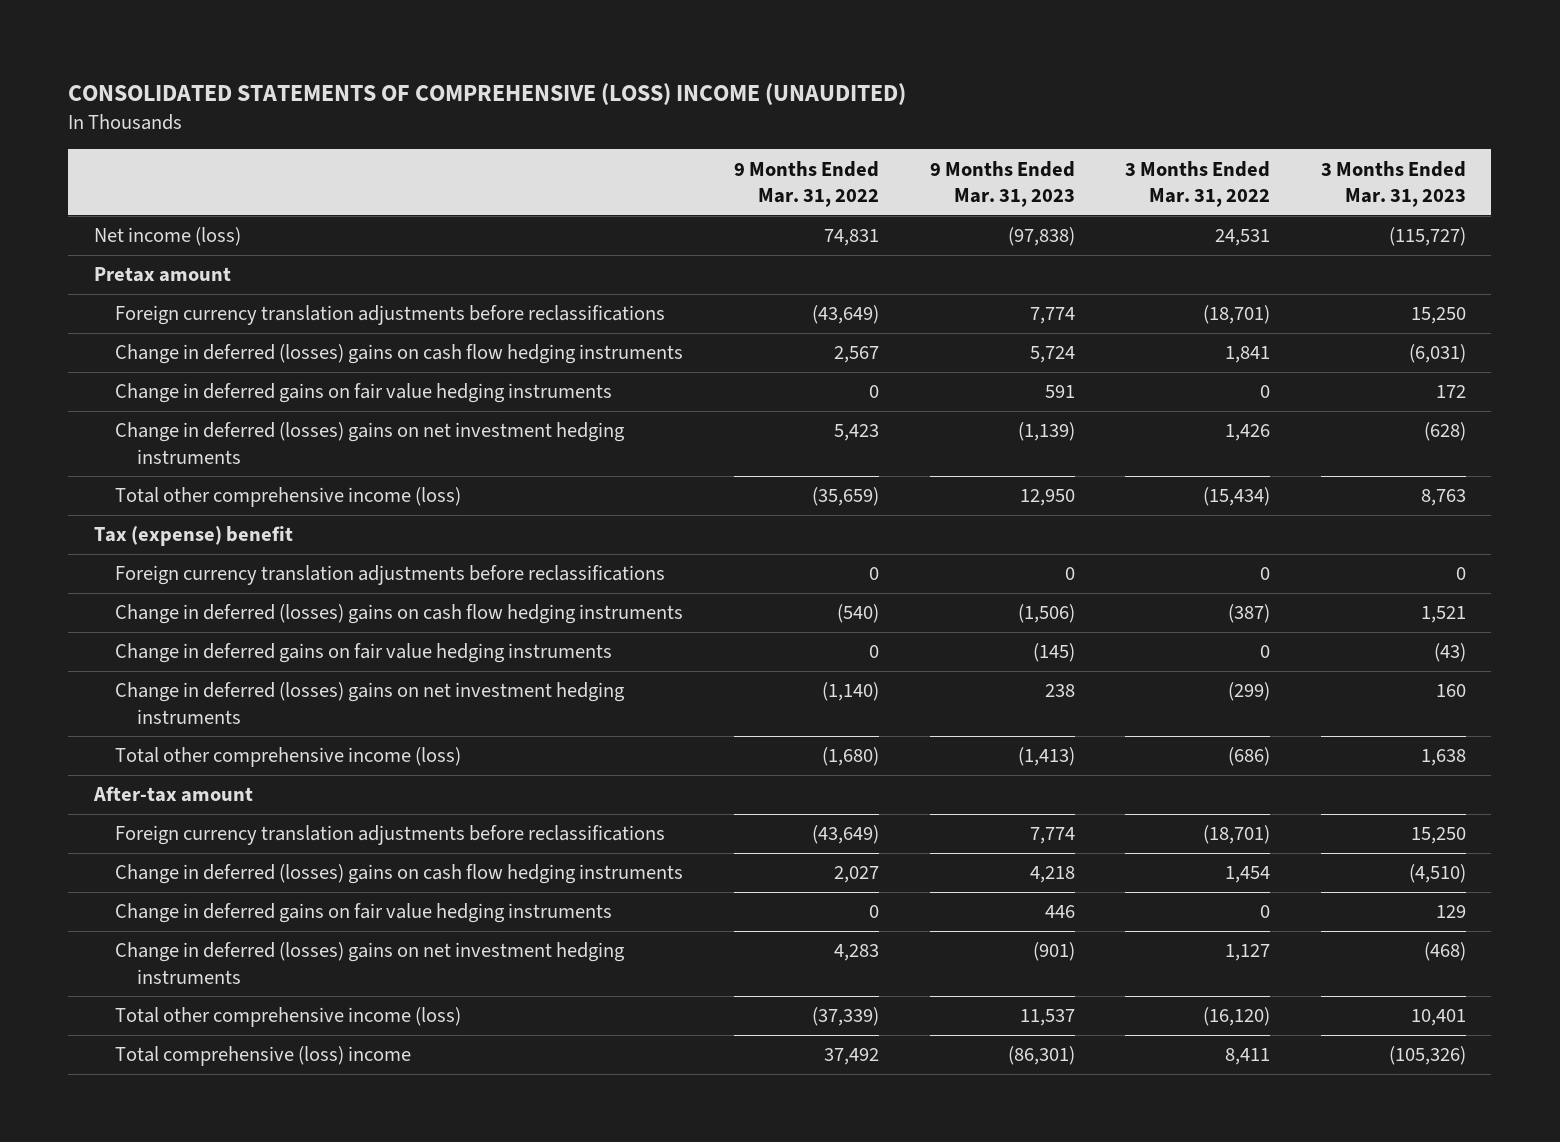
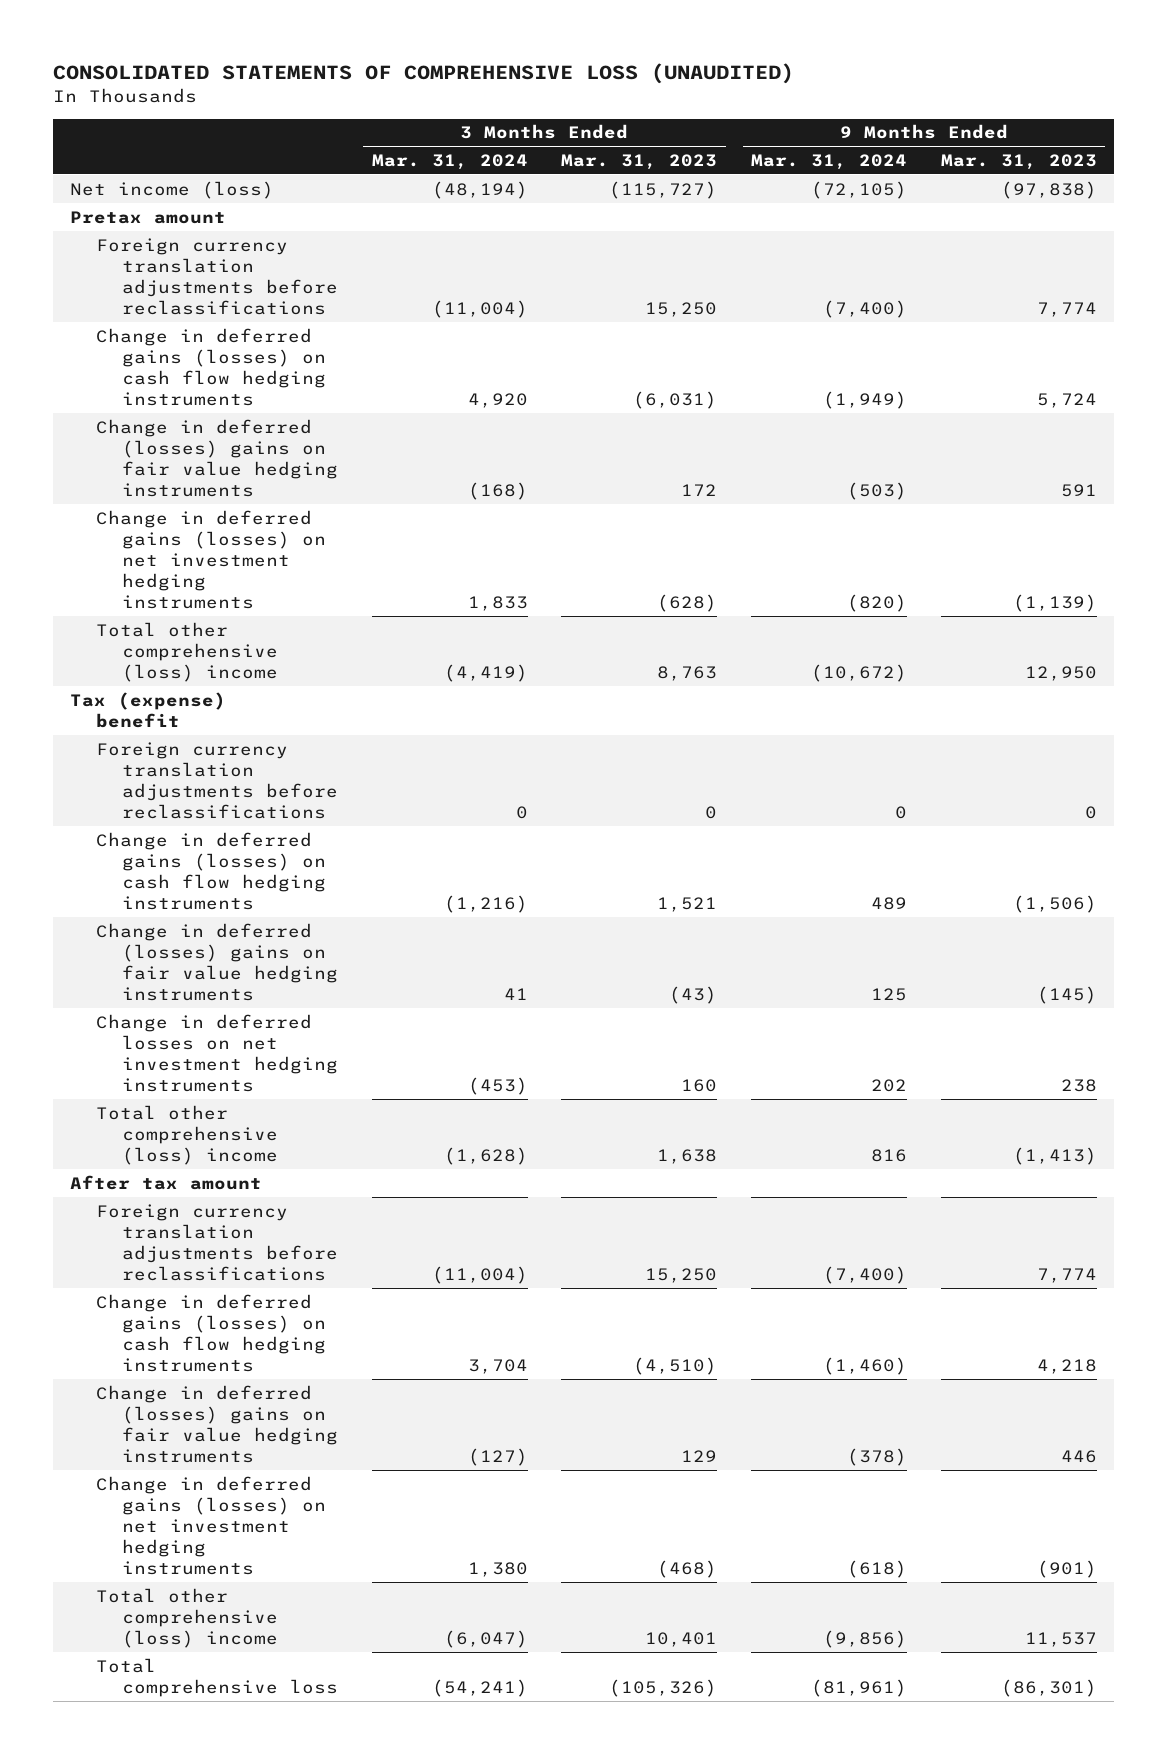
- CONSOLIDATED STATEMENTS OF COMPREHENSIVE (LOSS) INCOME (UNAUDITED)
+ CONSOLIDATED STATEMENTS OF COMPREHENSIVE LOSS (UNAUDITED)
- | 9 Months Ended Mar. 31, 2022 | 9 Months Ended Mar. 31, 2023 | 3 Months Ended Mar. 31, 2022 | 3 Months Ended Mar. 31, 2023
+ | 3 Months Ended Mar. 31, 2024 | 3 Months Ended Mar. 31, 2023 | 9 Months Ended Mar. 31, 2024 | 9 Months Ended Mar. 31, 2023
- Change in deferred (losses) gains on cash flow hedging instruments | 2,567 | 5,724 | 1,841 | (6,031)
- Change in deferred gains on fair value hedging instruments | 0 | 591 | 0 | 172
- Change in deferred (losses) gains on net investment hedging instruments | 5,423 | (1,139) | 1,426 | (628)
- Total other comprehensive income (loss) | (35,659) | 12,950 | (15,434) | 8,763
+ Change in deferred gains (losses) on cash flow hedging instruments | 4,920 | (6,031) | (1,949) | 5,724
+ Change in deferred (losses) gains on fair value hedging instruments | (168) | 172 | (503) | 591
+ Change in deferred gains (losses) on net investment hedging instruments | 1,833 | (628) | (820) | (1,139)
+ Total other comprehensive (loss) income | (4,419) | 8,763 | (10,672) | 12,950
- Change in deferred (losses) gains on cash flow hedging instruments | (540) | (1,506) | (387) | 1,521
- Change in deferred gains on fair value hedging instruments | 0 | (145) | 0 | (43)
- Change in deferred (losses) gains on net investment hedging instruments | (1,140) | 238 | (299) | 160
- Total other comprehensive income (loss) | (1,680) | (1,413) | (686) | 1,638
- After-tax amount
+ Change in deferred gains (losses) on cash flow hedging instruments | (1,216) | 1,521 | 489 | (1,506)
+ Change in deferred (losses) gains on fair value hedging instruments | 41 | (43) | 125 | (145)
+ Change in deferred losses on net investment hedging instruments | (453) | 160 | 202 | 238
+ Total other comprehensive (loss) income | (1,628) | 1,638 | 816 | (1,413)
+ After tax amount
- Change in deferred (losses) gains on cash flow hedging instruments | 2,027 | 4,218 | 1,454 | (4,510)
- Change in deferred gains on fair value hedging instruments | 0 | 446 | 0 | 129
- Change in deferred (losses) gains on net investment hedging instruments | 4,283 | (901) | 1,127 | (468)
- Total other comprehensive income (loss) | (37,339) | 11,537 | (16,120) | 10,401
- Total comprehensive (loss) income | 37,492 | (86,301) | 8,411 | (105,326)
+ Change in deferred gains (losses) on cash flow hedging instruments | 3,704 | (4,510) | (1,460) | 4,218
+ Change in deferred (losses) gains on fair value hedging instruments | (127) | 129 | (378) | 446
+ Change in deferred gains (losses) on net investment hedging instruments | 1,380 | (468) | (618) | (901)
+ Total other comprehensive (loss) income | (6,047) | 10,401 | (9,856) | 11,537
+ Total comprehensive loss | (54,241) | (105,326) | (81,961) | (86,301)

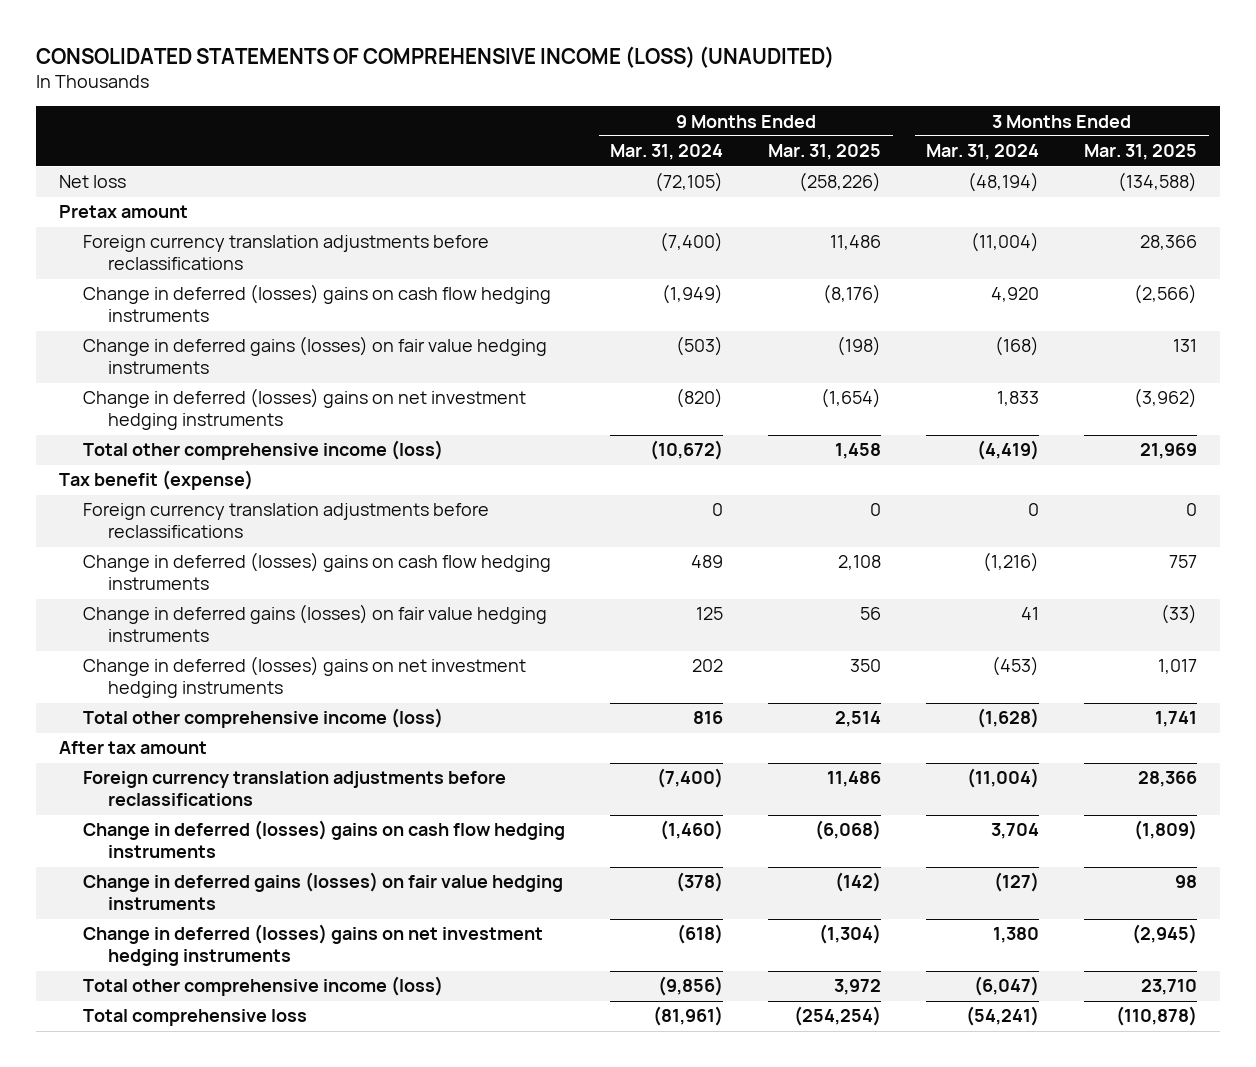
- CONSOLIDATED STATEMENTS OF COMPREHENSIVE LOSS (UNAUDITED)
+ CONSOLIDATED STATEMENTS OF COMPREHENSIVE INCOME (LOSS) (UNAUDITED)
- | 3 Months Ended Mar. 31, 2024 | 3 Months Ended Mar. 31, 2023 | 9 Months Ended Mar. 31, 2024 | 9 Months Ended Mar. 31, 2023
+ | 9 Months Ended Mar. 31, 2024 | 9 Months Ended Mar. 31, 2025 | 3 Months Ended Mar. 31, 2024 | 3 Months Ended Mar. 31, 2025
- Net income (loss) | (48,194) | (115,727) | (72,105) | (97,838)
+ Net loss | (72,105) | (258,226) | (48,194) | (134,588)
- Change in deferred gains (losses) on cash flow hedging instruments | 4,920 | (6,031) | (1,949) | 5,724
- Change in deferred (losses) gains on fair value hedging instruments | (168) | 172 | (503) | 591
- Change in deferred gains (losses) on net investment hedging instruments | 1,833 | (628) | (820) | (1,139)
- Total other comprehensive (loss) income | (4,419) | 8,763 | (10,672) | 12,950
- Tax (expense) benefit
+ Change in deferred (losses) gains on cash flow hedging instruments | (1,949) | (8,176) | 4,920 | (2,566)
+ Change in deferred gains (losses) on fair value hedging instruments | (503) | (198) | (168) | 131
+ Change in deferred (losses) gains on net investment hedging instruments | (820) | (1,654) | 1,833 | (3,962)
+ Total other comprehensive income (loss) | (10,672) | 1,458 | (4,419) | 21,969
+ Tax benefit (expense)
- Change in deferred gains (losses) on cash flow hedging instruments | (1,216) | 1,521 | 489 | (1,506)
- Change in deferred (losses) gains on fair value hedging instruments | 41 | (43) | 125 | (145)
- Change in deferred losses on net investment hedging instruments | (453) | 160 | 202 | 238
- Total other comprehensive (loss) income | (1,628) | 1,638 | 816 | (1,413)
+ Change in deferred (losses) gains on cash flow hedging instruments | 489 | 2,108 | (1,216) | 757
+ Change in deferred gains (losses) on fair value hedging instruments | 125 | 56 | 41 | (33)
+ Change in deferred (losses) gains on net investment hedging instruments | 202 | 350 | (453) | 1,017
+ Total other comprehensive income (loss) | 816 | 2,514 | (1,628) | 1,741
- Change in deferred gains (losses) on cash flow hedging instruments | 3,704 | (4,510) | (1,460) | 4,218
- Change in deferred (losses) gains on fair value hedging instruments | (127) | 129 | (378) | 446
- Change in deferred gains (losses) on net investment hedging instruments | 1,380 | (468) | (618) | (901)
- Total other comprehensive (loss) income | (6,047) | 10,401 | (9,856) | 11,537
+ Change in deferred (losses) gains on cash flow hedging instruments | (1,460) | (6,068) | 3,704 | (1,809)
+ Change in deferred gains (losses) on fair value hedging instruments | (378) | (142) | (127) | 98
+ Change in deferred (losses) gains on net investment hedging instruments | (618) | (1,304) | 1,380 | (2,945)
+ Total other comprehensive income (loss) | (9,856) | 3,972 | (6,047) | 23,710

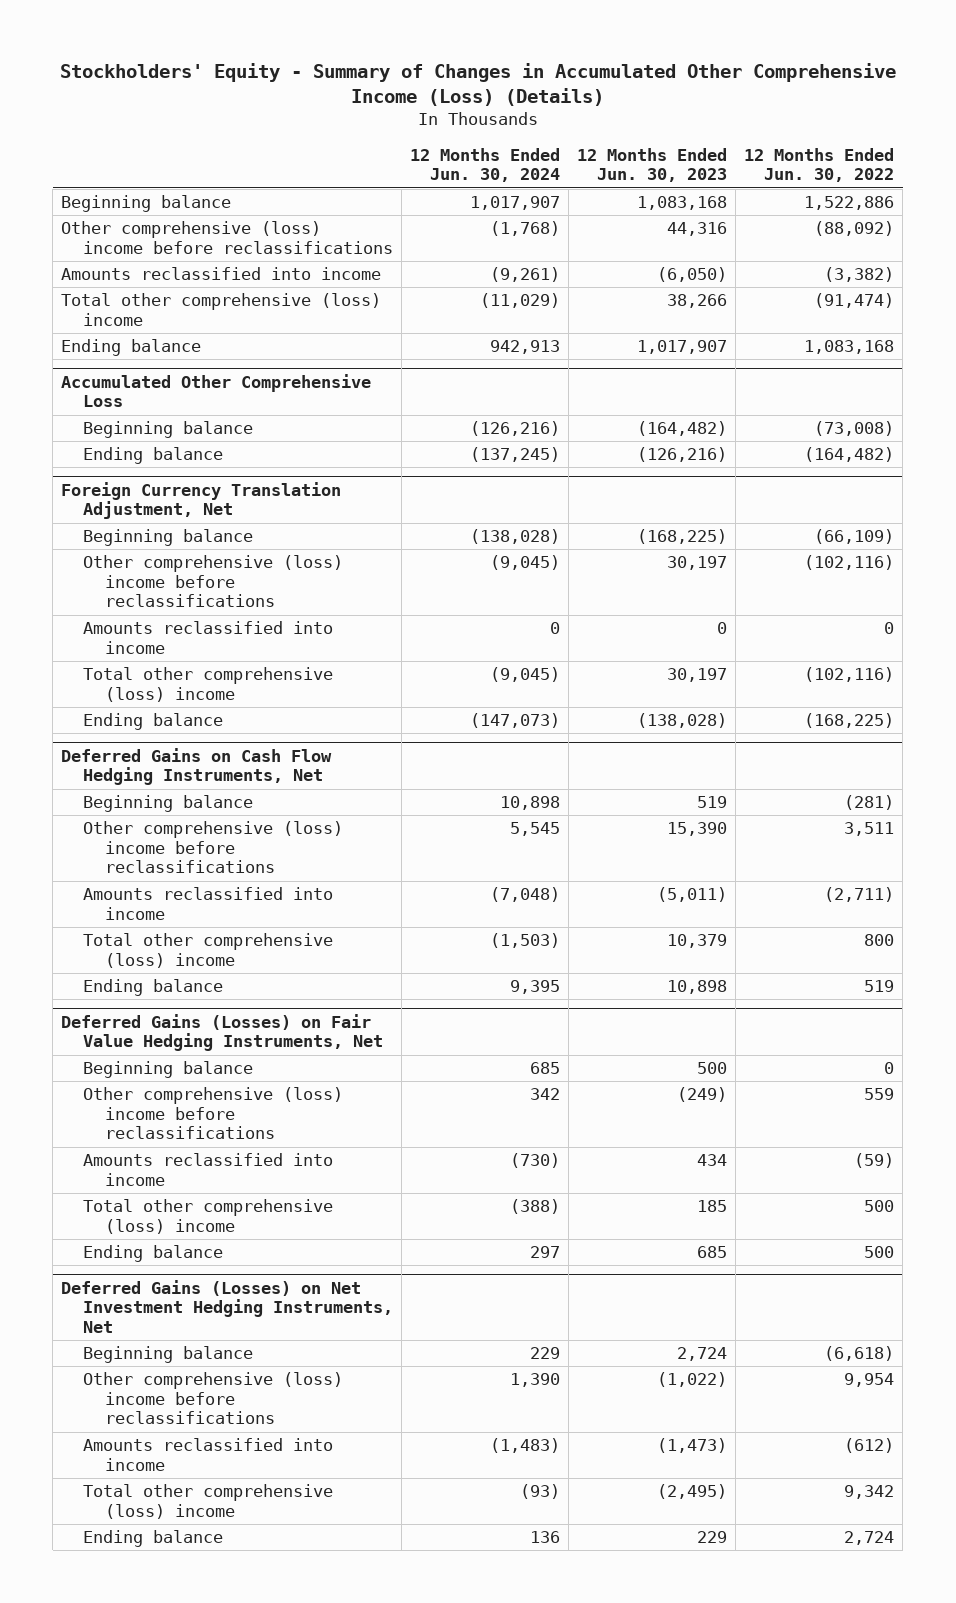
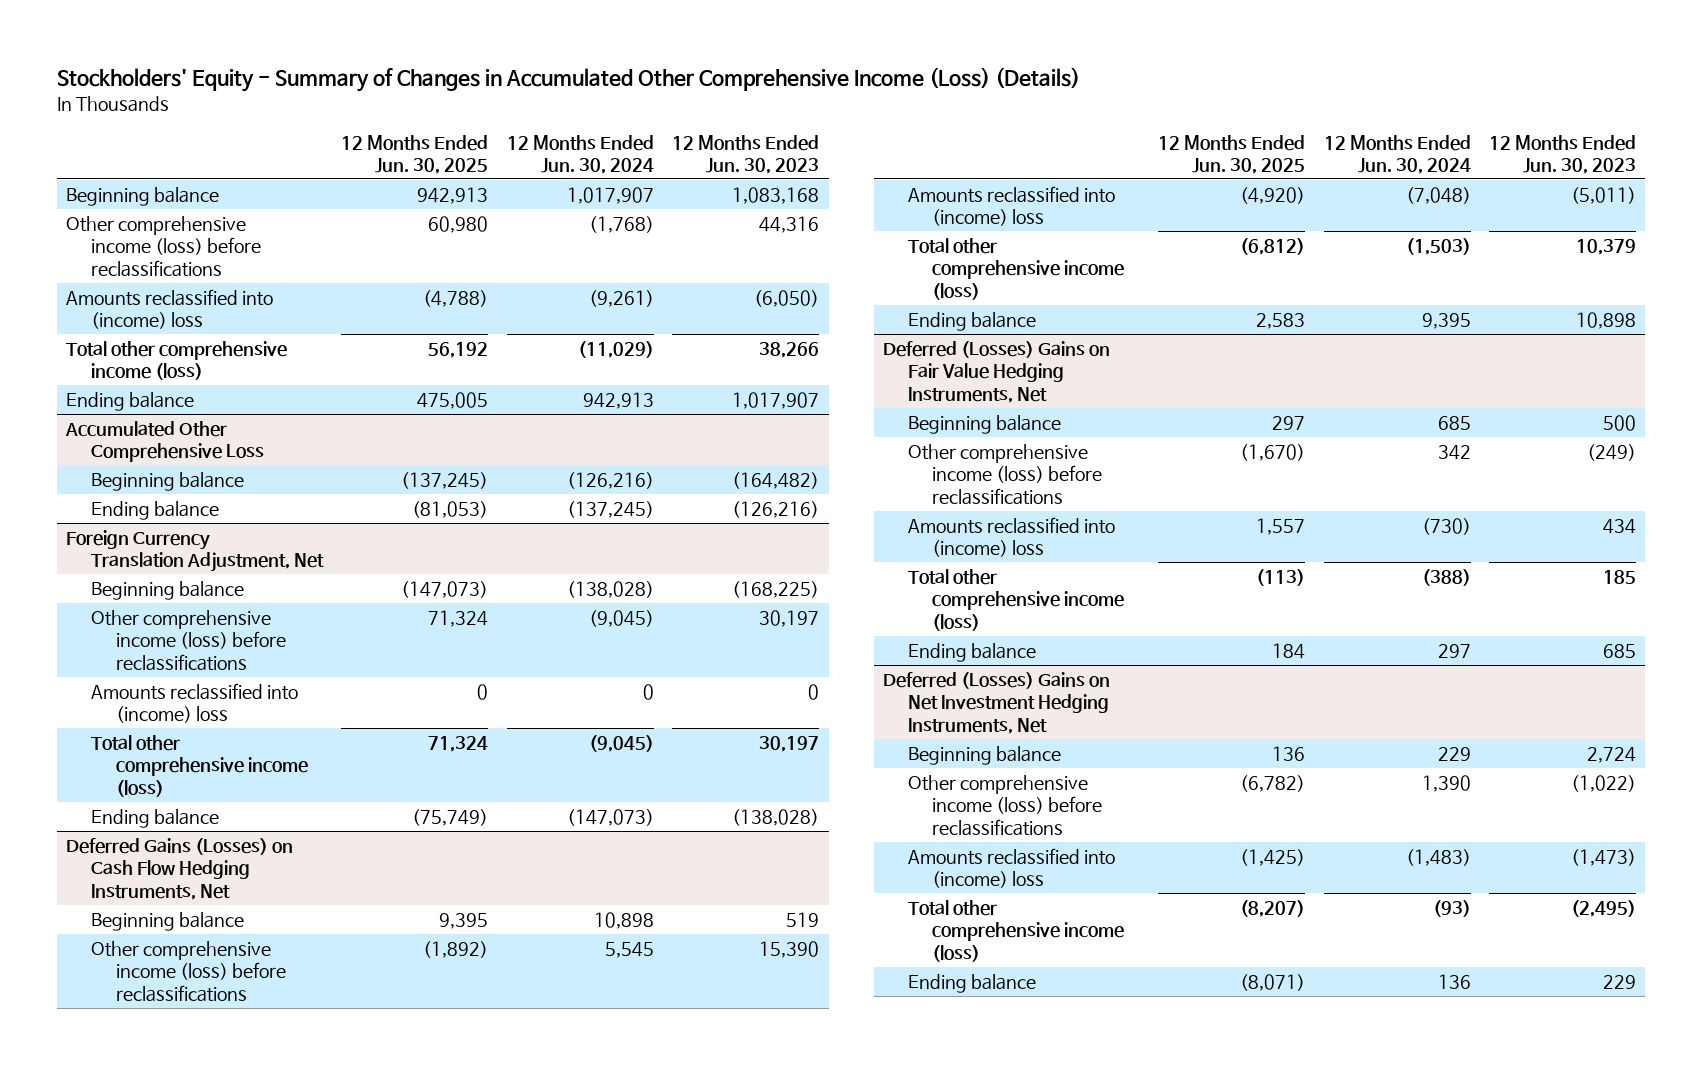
- | 12 Months Ended Jun. 30, 2024 | 12 Months Ended Jun. 30, 2023 | 12 Months Ended Jun. 30, 2022
+ | 12 Months Ended Jun. 30, 2025 | 12 Months Ended Jun. 30, 2024 | 12 Months Ended Jun. 30, 2023
- Other comprehensive (loss) income before reclassifications | (1,768) | 44,316 | (88,092)
- Amounts reclassified into income | (9,261) | (6,050) | (3,382)
- Total other comprehensive (loss) income | (11,029) | 38,266 | (91,474)
+ Other comprehensive income (loss) before reclassifications | 60,980 | (1,768) | 44,316
+ Amounts reclassified into (income) loss | (4,788) | (9,261) | (6,050)
+ Total other comprehensive income (loss) | 56,192 | (11,029) | 38,266
@ Foreign Currency Translation Adjustment, Net
- Other comprehensive (loss) income before reclassifications | (9,045) | 30,197 | (102,116)
- Amounts reclassified into income | 0 | 0 | 0
- Total other comprehensive (loss) income | (9,045) | 30,197 | (102,116)
+ Other comprehensive income (loss) before reclassifications | 71,324 | (9,045) | 30,197
+ Amounts reclassified into (income) loss | 0 | 0 | 0
+ Total other comprehensive income (loss) | 71,324 | (9,045) | 30,197
- Deferred Gains on Cash Flow Hedging Instruments, Net
+ Deferred Gains (Losses) on Cash Flow Hedging Instruments, Net
- Other comprehensive (loss) income before reclassifications | 5,545 | 15,390 | 3,511
- Amounts reclassified into income | (7,048) | (5,011) | (2,711)
- Total other comprehensive (loss) income | (1,503) | 10,379 | 800
+ Other comprehensive income (loss) before reclassifications | (1,892) | 5,545 | 15,390
+ Amounts reclassified into (income) loss | (4,920) | (7,048) | (5,011)
+ Total other comprehensive income (loss) | (6,812) | (1,503) | 10,379
- Deferred Gains (Losses) on Fair Value Hedging Instruments, Net
+ Deferred (Losses) Gains on Fair Value Hedging Instruments, Net
- Other comprehensive (loss) income before reclassifications | 342 | (249) | 559
- Amounts reclassified into income | (730) | 434 | (59)
- Total other comprehensive (loss) income | (388) | 185 | 500
+ Other comprehensive income (loss) before reclassifications | (1,670) | 342 | (249)
+ Amounts reclassified into (income) loss | 1,557 | (730) | 434
+ Total other comprehensive income (loss) | (113) | (388) | 185
- Deferred Gains (Losses) on Net Investment Hedging Instruments, Net
+ Deferred (Losses) Gains on Net Investment Hedging Instruments, Net
- Other comprehensive (loss) income before reclassifications | 1,390 | (1,022) | 9,954
- Amounts reclassified into income | (1,483) | (1,473) | (612)
- Total other comprehensive (loss) income | (93) | (2,495) | 9,342
+ Other comprehensive income (loss) before reclassifications | (6,782) | 1,390 | (1,022)
+ Amounts reclassified into (income) loss | (1,425) | (1,483) | (1,473)
+ Total other comprehensive income (loss) | (8,207) | (93) | (2,495)

